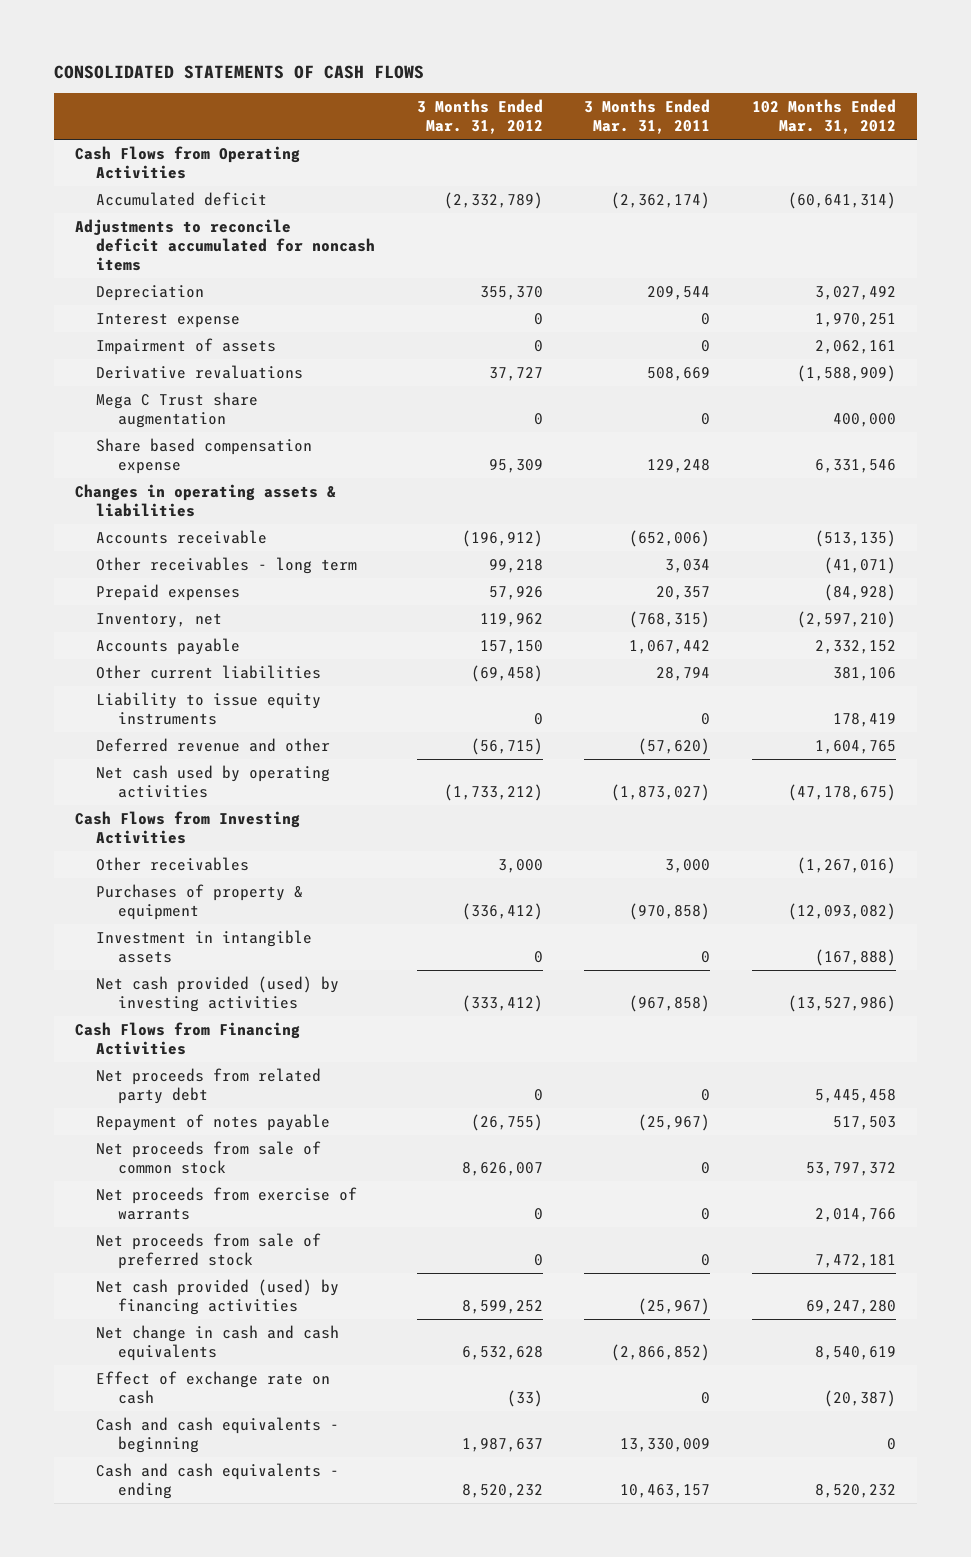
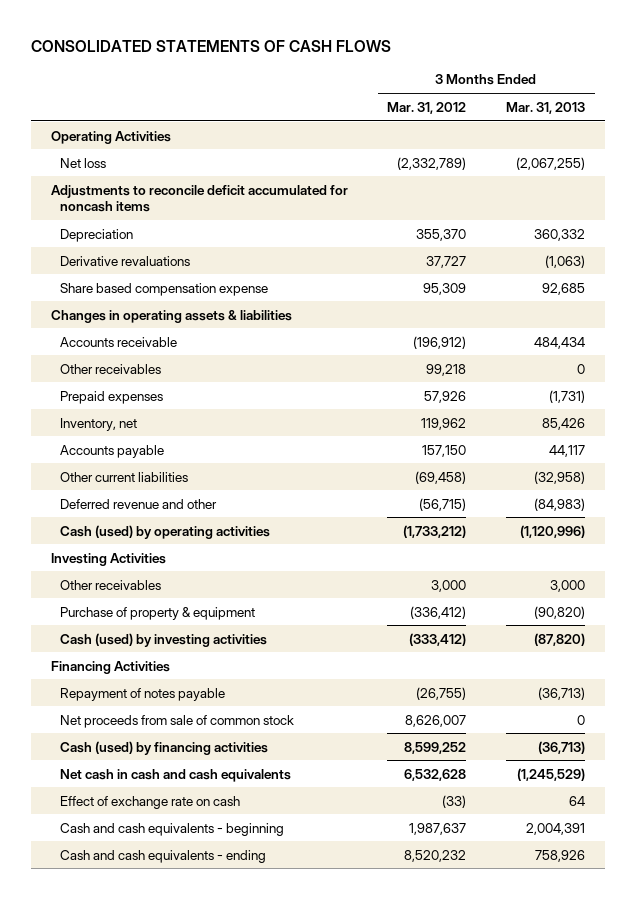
- | 3 Months Ended Mar. 31, 2012 | 3 Months Ended Mar. 31, 2011 | 102 Months Ended Mar. 31, 2012
+ | 3 Months Ended Mar. 31, 2012 | 3 Months Ended Mar. 31, 2013
- Cash Flows from Operating Activities
- Accumulated deficit | (2,332,789) | (2,362,174) | (60,641,314)
+ Operating Activities
+ Net loss | (2,332,789) | (2,067,255)
- Interest expense | 0 | 0 | 1,970,251
- Impairment of assets | 0 | 0 | 2,062,161
- Mega C Trust share augmentation | 0 | 0 | 400,000
- Other receivables - long term | 99,218 | 3,034 | (41,071)
+ Other receivables | 99,218 | 0
- Liability to issue equity instruments | 0 | 0 | 178,419
- Net cash used by operating activities | (1,733,212) | (1,873,027) | (47,178,675)
- Cash Flows from Investing Activities
+ Cash (used) by operating activities | (1,733,212) | (1,120,996)
+ Investing Activities
- Purchases of property & equipment | (336,412) | (970,858) | (12,093,082)
- Investment in intangible assets | 0 | 0 | (167,888)
- Net cash provided (used) by investing activities | (333,412) | (967,858) | (13,527,986)
- Cash Flows from Financing Activities
- Net proceeds from related party debt | 0 | 0 | 5,445,458
+ Purchase of property & equipment | (336,412) | (90,820)
+ Cash (used) by investing activities | (333,412) | (87,820)
+ Financing Activities
- Net proceeds from exercise of warrants | 0 | 0 | 2,014,766
- Net proceeds from sale of preferred stock | 0 | 0 | 7,472,181
- Net cash provided (used) by financing activities | 8,599,252 | (25,967) | 69,247,280
- Net change in cash and cash equivalents | 6,532,628 | (2,866,852) | 8,540,619
+ Cash (used) by financing activities | 8,599,252 | (36,713)
+ Net cash in cash and cash equivalents | 6,532,628 | (1,245,529)

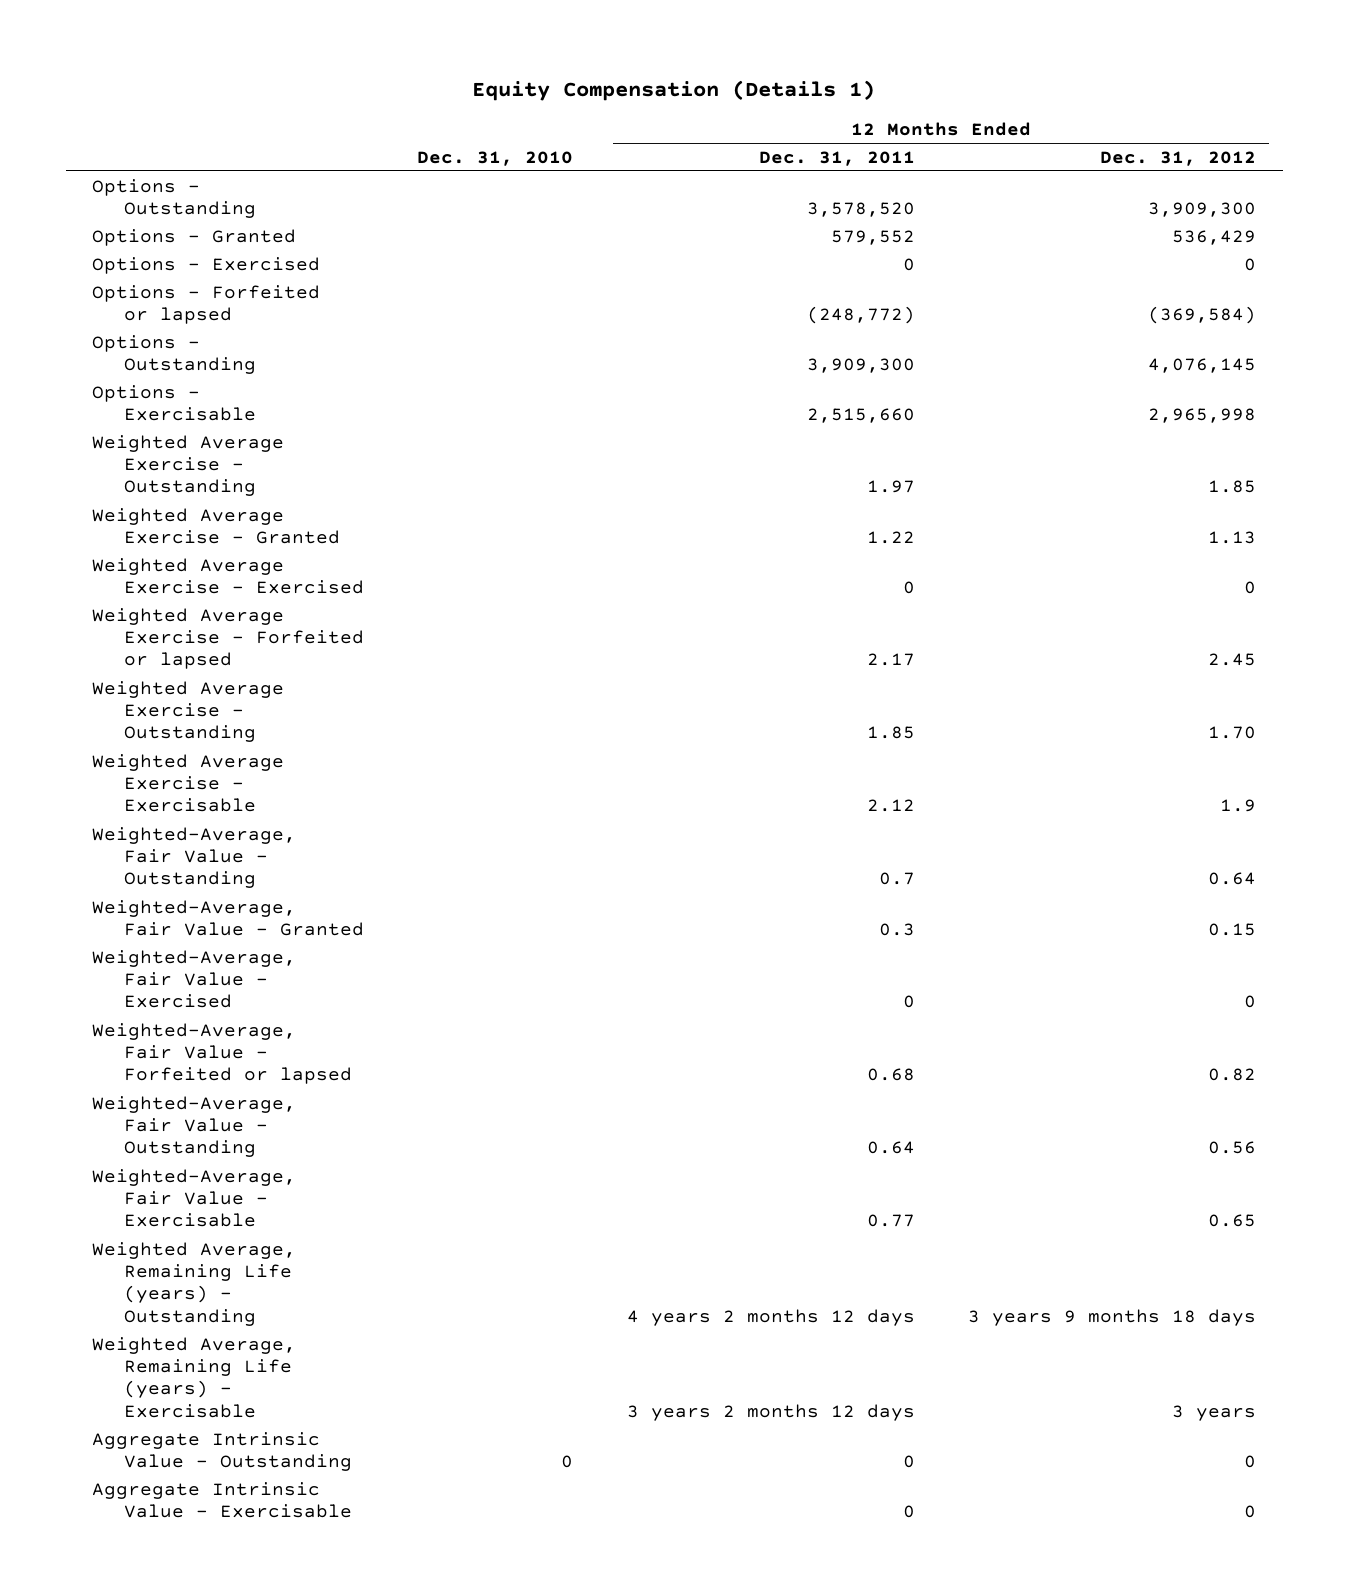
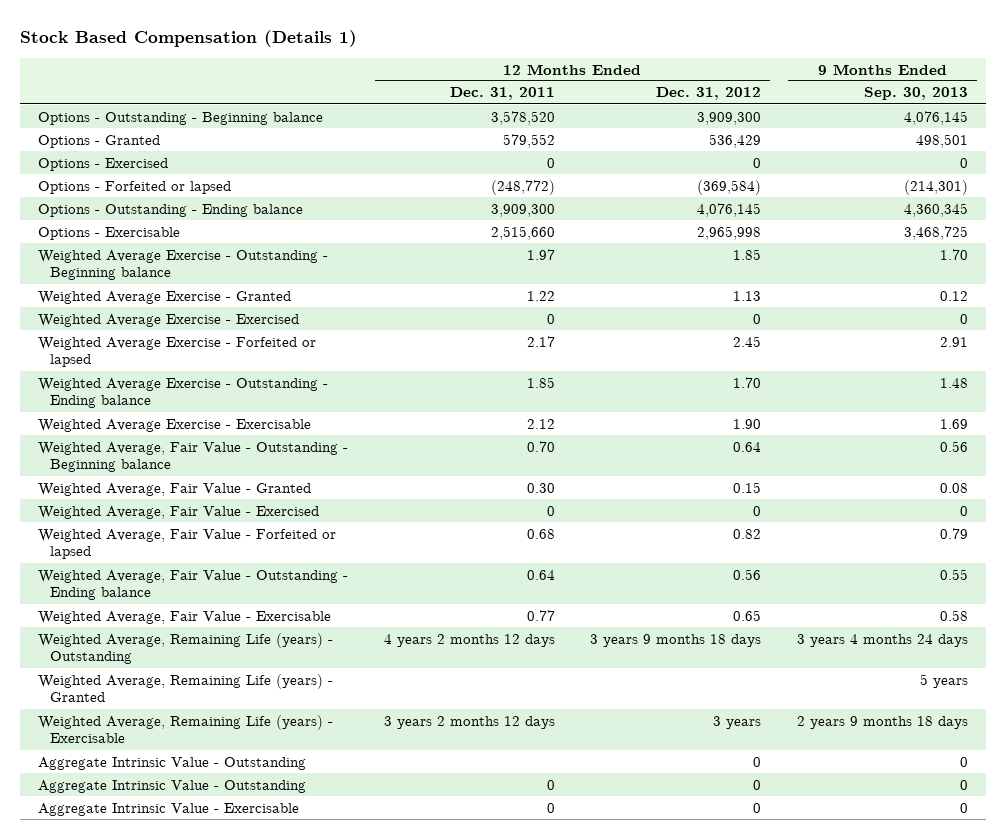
- Equity Compensation (Details 1)
+ Stock Based Compensation (Details 1)
- | Dec. 31, 2010 | 12 Months Ended Dec. 31, 2011 | 12 Months Ended Dec. 31, 2012
+ | 12 Months Ended Dec. 31, 2011 | 12 Months Ended Dec. 31, 2012 | 9 Months Ended Sep. 30, 2013
- Options - Outstanding | | 3,578,520 | 3,909,300
+ Options - Outstanding - Beginning balance | 3,578,520 | 3,909,300 | 4,076,145
- Options - Outstanding | | 3,909,300 | 4,076,145
+ Options - Outstanding - Ending balance | 3,909,300 | 4,076,145 | 4,360,345
- Weighted Average Exercise - Outstanding | | 1.97 | 1.85
+ Weighted Average Exercise - Outstanding - Beginning balance | 1.97 | 1.85 | 1.70
- Weighted Average Exercise - Outstanding | | 1.85 | 1.70
- Weighted Average Exercise - Exercisable | | 2.12 | 1.9
- Weighted-Average, Fair Value - Outstanding | | 0.7 | 0.64
- Weighted-Average, Fair Value - Granted | | 0.3 | 0.15
- Weighted-Average, Fair Value - Exercised | | 0 | 0
- Weighted-Average, Fair Value - Forfeited or lapsed | | 0.68 | 0.82
- Weighted-Average, Fair Value - Outstanding | | 0.64 | 0.56
- Weighted-Average, Fair Value - Exercisable | | 0.77 | 0.65
+ Weighted Average Exercise - Outstanding - Ending balance | 1.85 | 1.70 | 1.48
+ Weighted Average Exercise - Exercisable | 2.12 | 1.90 | 1.69
+ Weighted Average, Fair Value - Outstanding - Beginning balance | 0.70 | 0.64 | 0.56
+ Weighted Average, Fair Value - Granted | 0.30 | 0.15 | 0.08
+ Weighted Average, Fair Value - Exercised | 0 | 0 | 0
+ Weighted Average, Fair Value - Forfeited or lapsed | 0.68 | 0.82 | 0.79
+ Weighted Average, Fair Value - Outstanding - Ending balance | 0.64 | 0.56 | 0.55
+ Weighted Average, Fair Value - Exercisable | 0.77 | 0.65 | 0.58
+ Weighted Average, Remaining Life (years) - Granted | | | 5 years
+ Aggregate Intrinsic Value - Outstanding | | 0 | 0

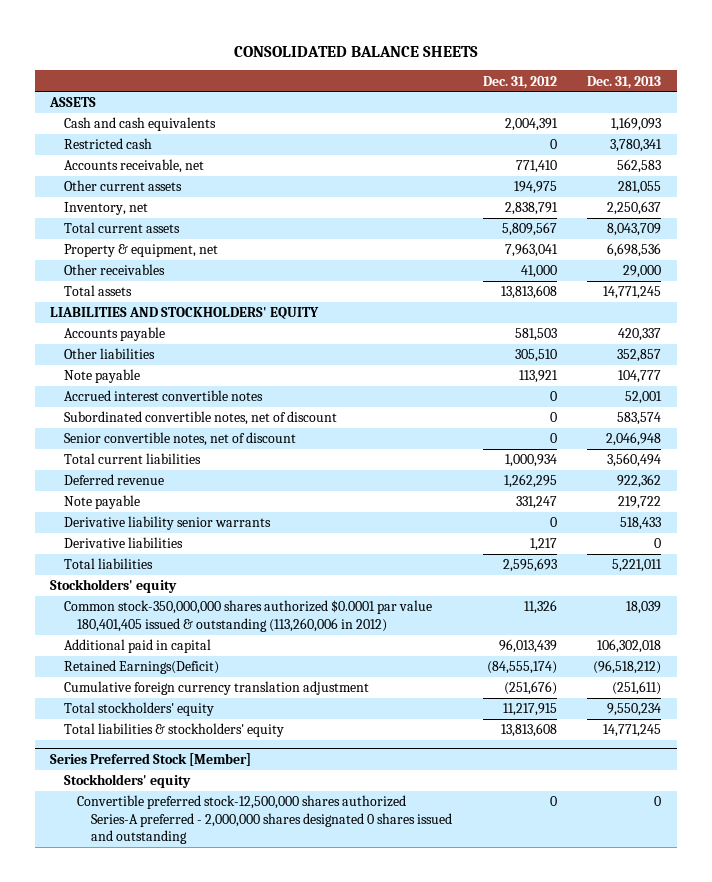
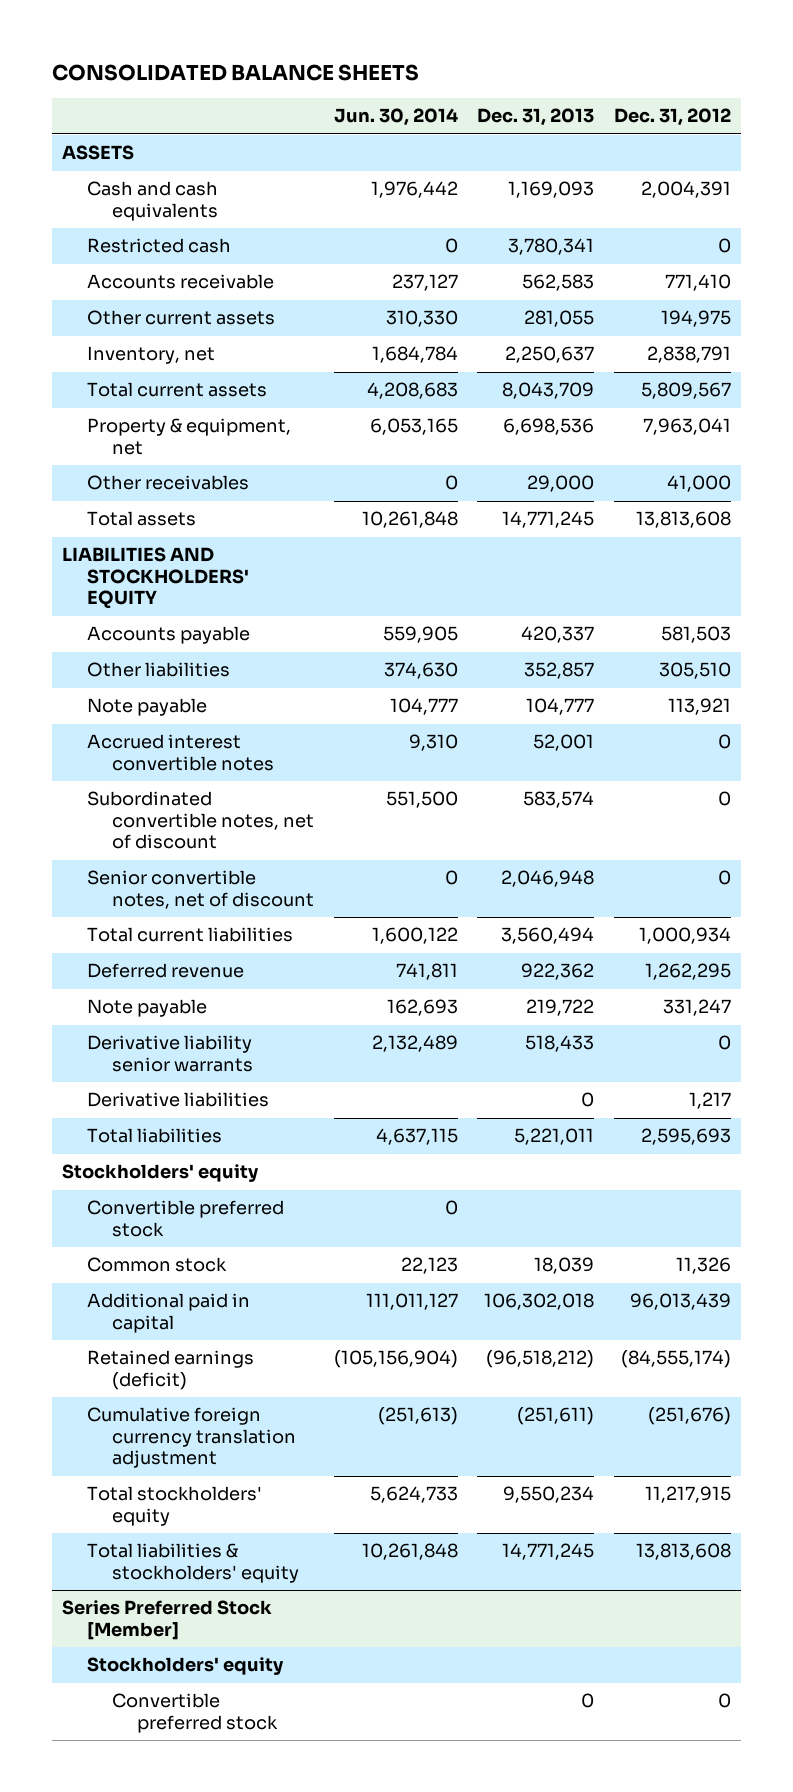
- | Dec. 31, 2012 | Dec. 31, 2013
+ | Jun. 30, 2014 | Dec. 31, 2013 | Dec. 31, 2012
- Accounts receivable, net | 771,410 | 562,583
+ Accounts receivable | 237,127 | 562,583 | 771,410
- Common stock-350,000,000 shares authorized $0.0001 par value 180,401,405 issued & outstanding (113,260,006 in 2012) | 11,326 | 18,039
+ Convertible preferred stock | 0 | |
+ Common stock | 22,123 | 18,039 | 11,326
- Retained Earnings(Deficit) | (84,555,174) | (96,518,212)
+ Retained earnings (deficit) | (105,156,904) | (96,518,212) | (84,555,174)
@ Series Preferred Stock [Member]
- Convertible preferred stock-12,500,000 shares authorized Series-A preferred - 2,000,000 shares designated 0 shares issued and outstanding | 0 | 0
+ Convertible preferred stock | | 0 | 0

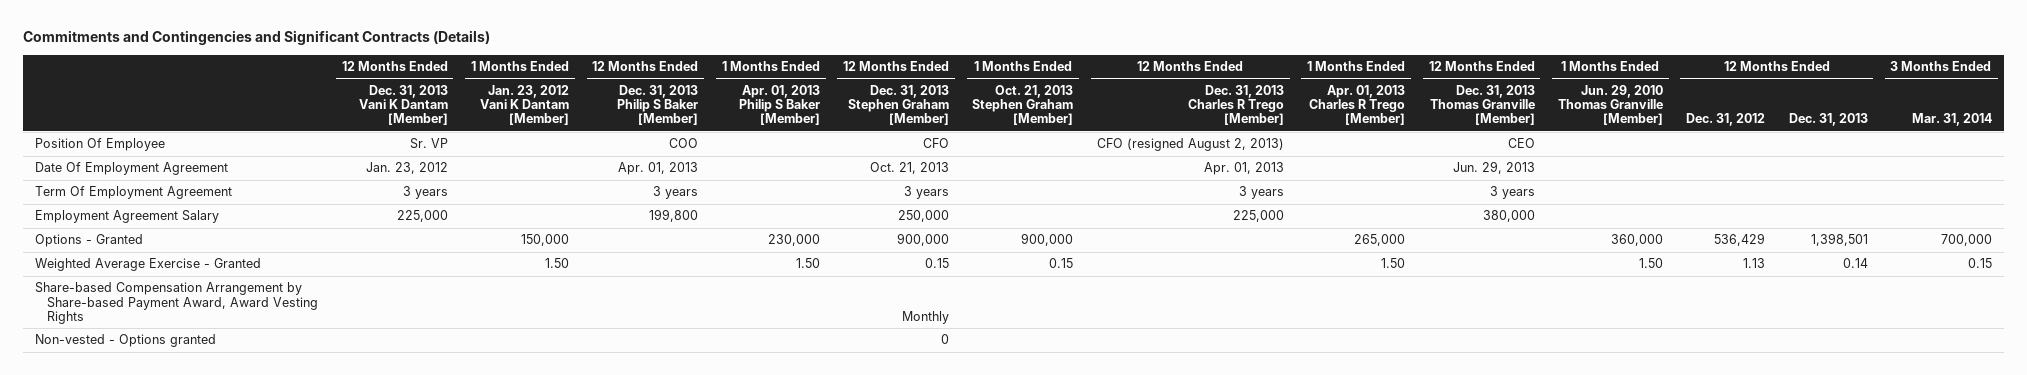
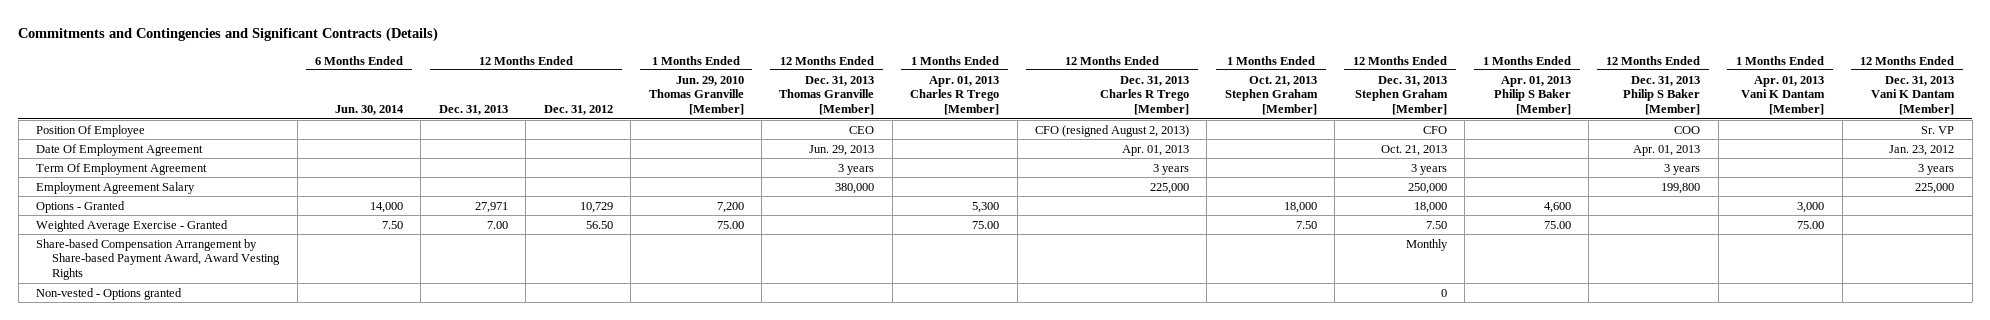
- | 12 Months Ended Dec. 31, 2013 Vani K Dantam [Member] | 1 Months Ended Jan. 23, 2012 Vani K Dantam [Member] | 12 Months Ended Dec. 31, 2013 Philip S Baker [Member] | 1 Months Ended Apr. 01, 2013 Philip S Baker [Member] | 12 Months Ended Dec. 31, 2013 Stephen Graham [Member] | 1 Months Ended Oct. 21, 2013 Stephen Graham [Member] | 12 Months Ended Dec. 31, 2013 Charles R Trego [Member] | 1 Months Ended Apr. 01, 2013 Charles R Trego [Member] | 12 Months Ended Dec. 31, 2013 Thomas Granville [Member] | 1 Months Ended Jun. 29, 2010 Thomas Granville [Member] | 12 Months Ended Dec. 31, 2012 | 12 Months Ended Dec. 31, 2013 | 3 Months Ended Mar. 31, 2014
+ | 6 Months Ended Jun. 30, 2014 | 12 Months Ended Dec. 31, 2013 | 12 Months Ended Dec. 31, 2012 | 1 Months Ended Jun. 29, 2010 Thomas Granville [Member] | 12 Months Ended Dec. 31, 2013 Thomas Granville [Member] | 1 Months Ended Apr. 01, 2013 Charles R Trego [Member] | 12 Months Ended Dec. 31, 2013 Charles R Trego [Member] | 1 Months Ended Oct. 21, 2013 Stephen Graham [Member] | 12 Months Ended Dec. 31, 2013 Stephen Graham [Member] | 1 Months Ended Apr. 01, 2013 Philip S Baker [Member] | 12 Months Ended Dec. 31, 2013 Philip S Baker [Member] | 1 Months Ended Apr. 01, 2013 Vani K Dantam [Member] | 12 Months Ended Dec. 31, 2013 Vani K Dantam [Member]
- Options - Granted | | 150,000 | | 230,000 | 900,000 | 900,000 | | 265,000 | | 360,000 | 536,429 | 1,398,501 | 700,000
- Weighted Average Exercise - Granted | | 1.50 | | 1.50 | 0.15 | 0.15 | | 1.50 | | 1.50 | 1.13 | 0.14 | 0.15
+ Options - Granted | 14,000 | 27,971 | 10,729 | 7,200 | | 5,300 | | 18,000 | 18,000 | 4,600 | | 3,000 |
+ Weighted Average Exercise - Granted | 7.50 | 7.00 | 56.50 | 75.00 | | 75.00 | | 7.50 | 7.50 | 75.00 | | 75.00 |

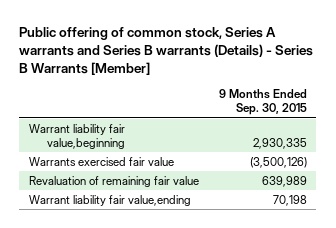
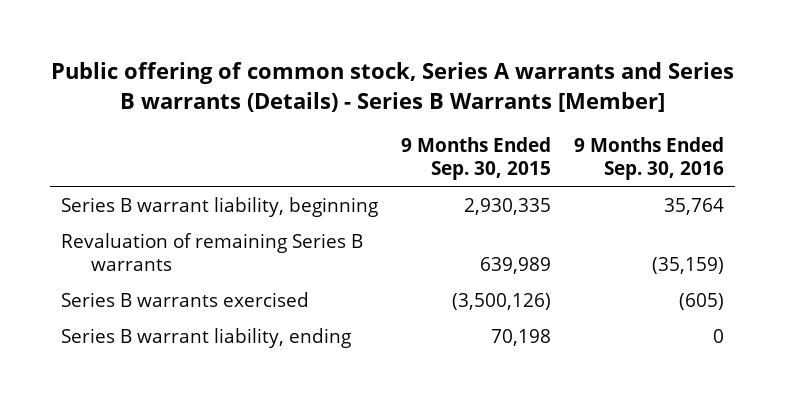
- | 9 Months Ended Sep. 30, 2015
+ | 9 Months Ended Sep. 30, 2015 | 9 Months Ended Sep. 30, 2016
- Warrant liability fair value,beginning | 2,930,335
- Warrants exercised fair value | (3,500,126)
- Revaluation of remaining fair value | 639,989
- Warrant liability fair value,ending | 70,198
+ Series B warrant liability, beginning | 2,930,335 | 35,764
+ Revaluation of remaining Series B warrants | 639,989 | (35,159)
+ Series B warrants exercised | (3,500,126) | (605)
+ Series B warrant liability, ending | 70,198 | 0

